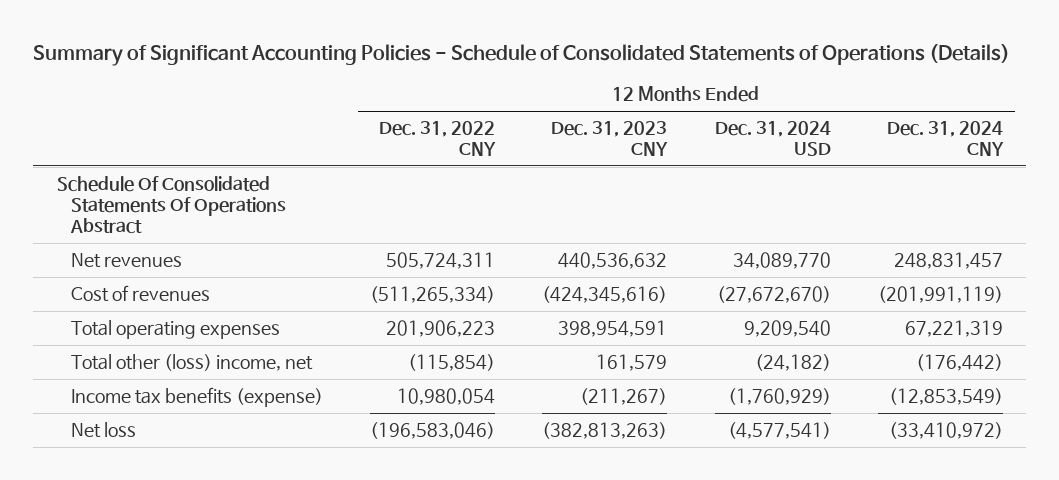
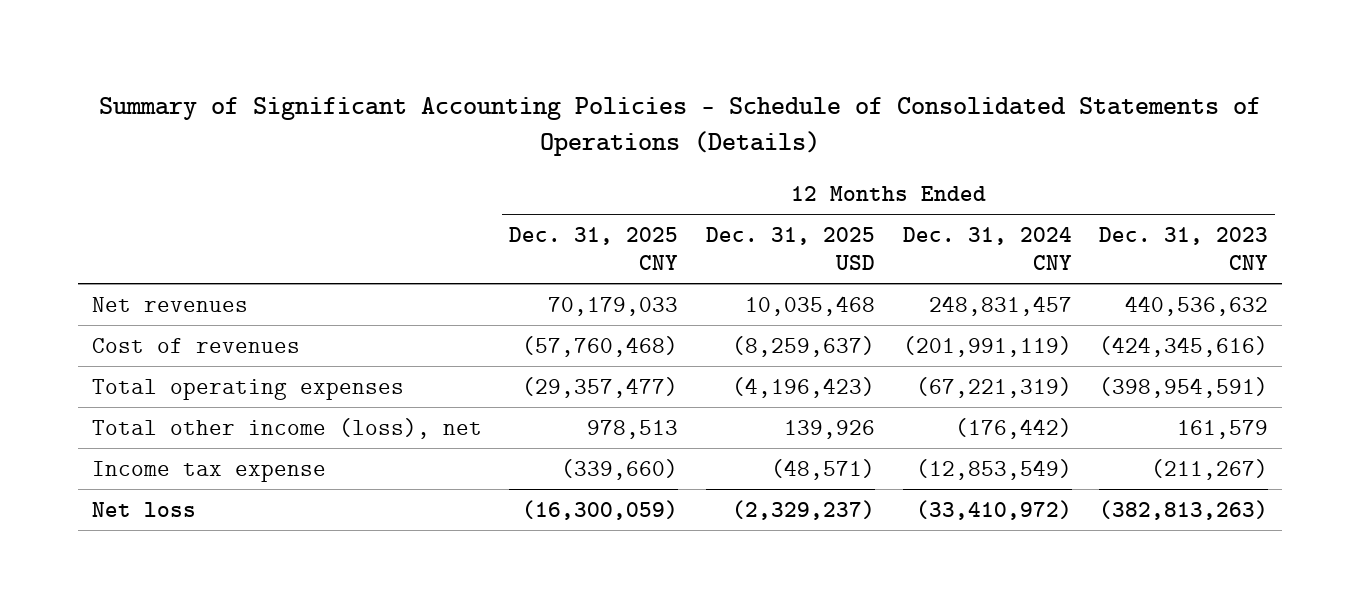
- | 12 Months Ended Dec. 31, 2022 CNY | 12 Months Ended Dec. 31, 2023 CNY | 12 Months Ended Dec. 31, 2024 USD | 12 Months Ended Dec. 31, 2024 CNY
+ | 12 Months Ended Dec. 31, 2025 CNY | 12 Months Ended Dec. 31, 2025 USD | 12 Months Ended Dec. 31, 2024 CNY | 12 Months Ended Dec. 31, 2023 CNY
- Schedule Of Consolidated Statements Of Operations Abstract
- Total operating expenses | 201,906,223 | 398,954,591 | 9,209,540 | 67,221,319
- Total other (loss) income, net | (115,854) | 161,579 | (24,182) | (176,442)
- Income tax benefits (expense) | 10,980,054 | (211,267) | (1,760,929) | (12,853,549)
+ Total operating expenses | (29,357,477) | (4,196,423) | (67,221,319) | (398,954,591)
+ Total other income (loss), net | 978,513 | 139,926 | (176,442) | 161,579
+ Income tax expense | (339,660) | (48,571) | (12,853,549) | (211,267)

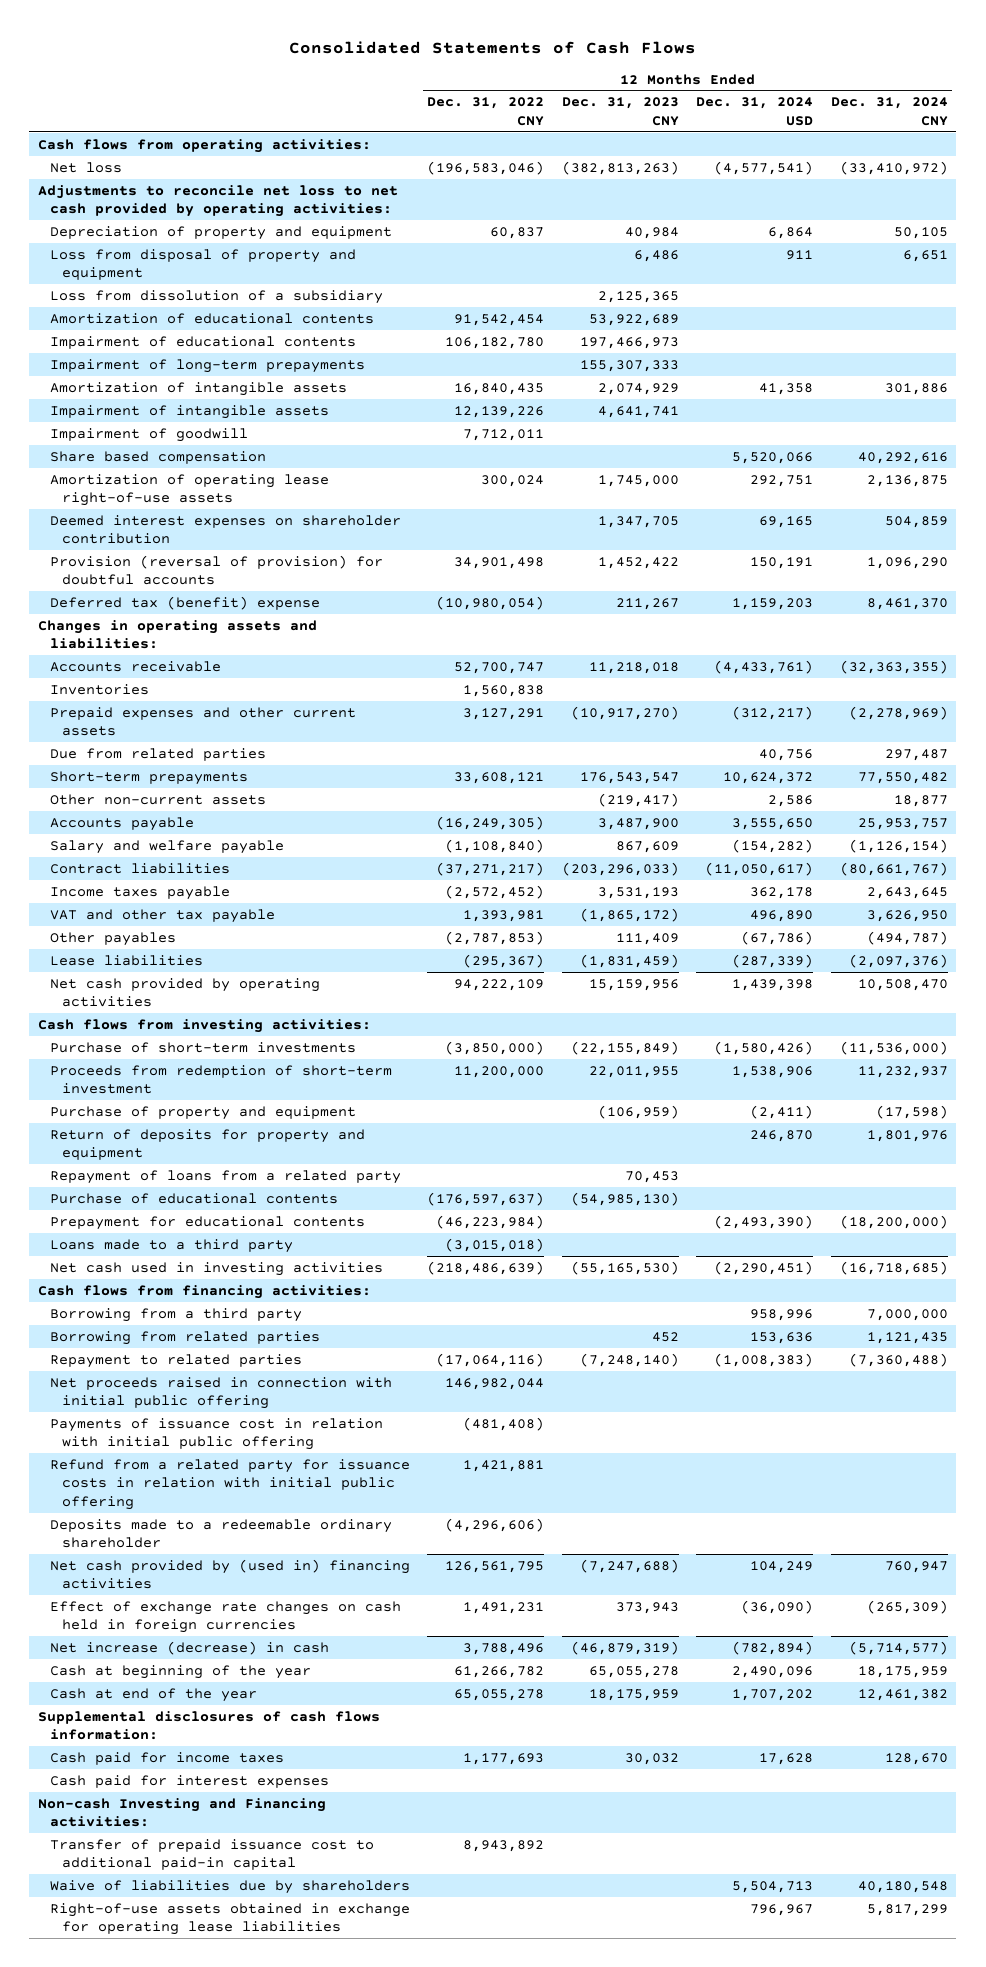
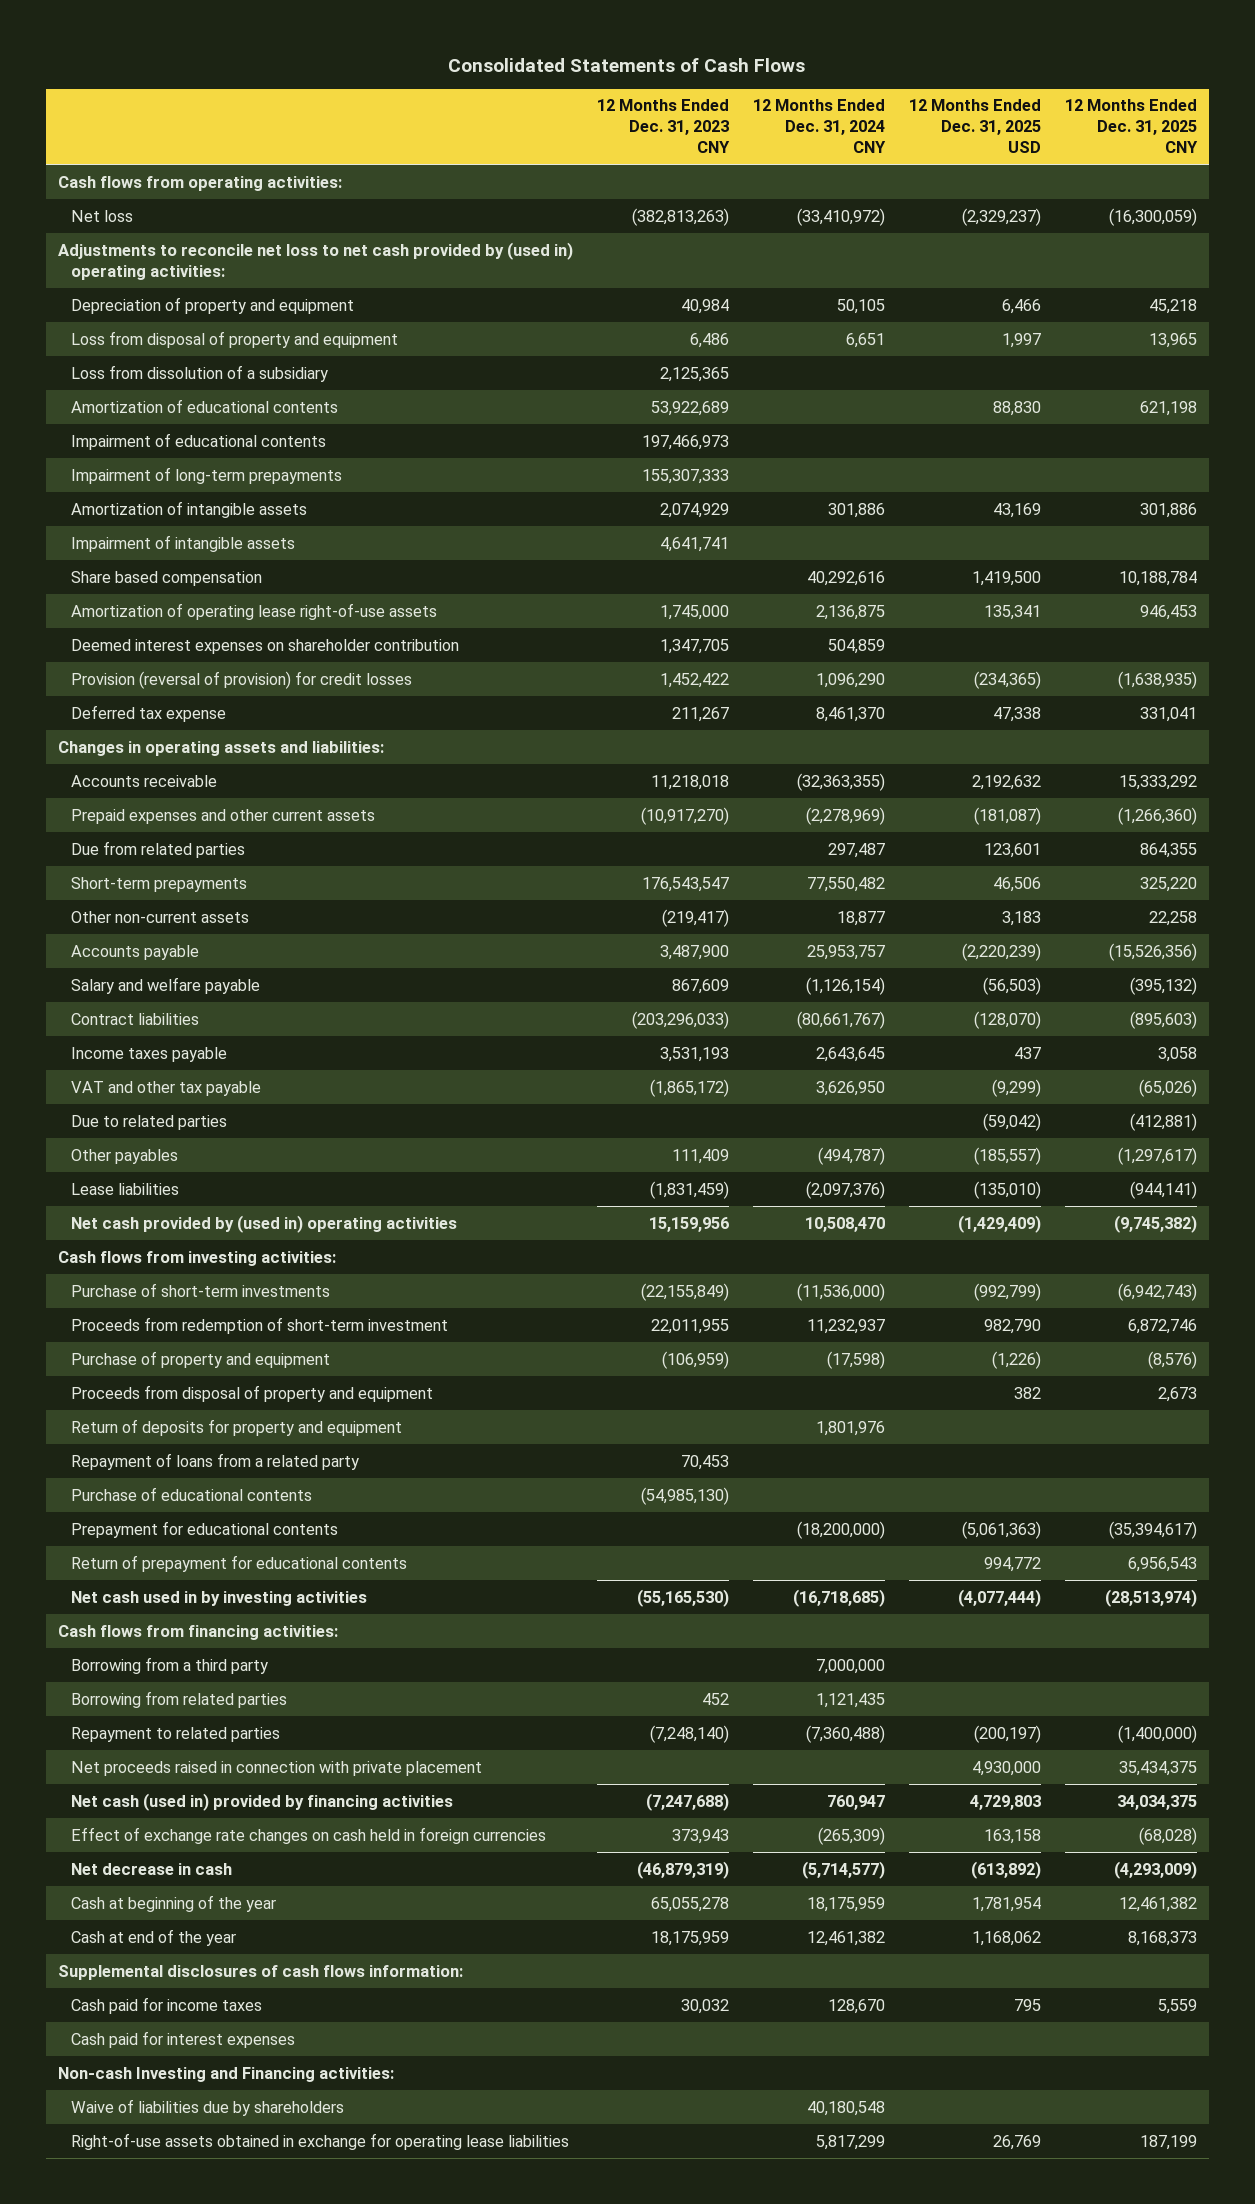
- | 12 Months Ended Dec. 31, 2022 CNY | 12 Months Ended Dec. 31, 2023 CNY | 12 Months Ended Dec. 31, 2024 USD | 12 Months Ended Dec. 31, 2024 CNY
+ | 12 Months Ended Dec. 31, 2023 CNY | 12 Months Ended Dec. 31, 2024 CNY | 12 Months Ended Dec. 31, 2025 USD | 12 Months Ended Dec. 31, 2025 CNY
- Adjustments to reconcile net loss to net cash provided by operating activities:
+ Adjustments to reconcile net loss to net cash provided by (used in) operating activities:
- Impairment of goodwill | 7,712,011 | | |
- Provision (reversal of provision) for doubtful accounts | 34,901,498 | 1,452,422 | 150,191 | 1,096,290
- Deferred tax (benefit) expense | (10,980,054) | 211,267 | 1,159,203 | 8,461,370
+ Provision (reversal of provision) for credit losses | 1,452,422 | 1,096,290 | (234,365) | (1,638,935)
+ Deferred tax expense | 211,267 | 8,461,370 | 47,338 | 331,041
- Inventories | 1,560,838 | | |
+ Due to related parties | | | (59,042) | (412,881)
- Net cash provided by operating activities | 94,222,109 | 15,159,956 | 1,439,398 | 10,508,470
+ Net cash provided by (used in) operating activities | 15,159,956 | 10,508,470 | (1,429,409) | (9,745,382)
+ Proceeds from disposal of property and equipment | | | 382 | 2,673
- Loans made to a third party | (3,015,018) | | |
- Net cash used in investing activities | (218,486,639) | (55,165,530) | (2,290,451) | (16,718,685)
+ Return of prepayment for educational contents | | | 994,772 | 6,956,543
+ Net cash used in by investing activities | (55,165,530) | (16,718,685) | (4,077,444) | (28,513,974)
- Net proceeds raised in connection with initial public offering | 146,982,044 | | |
- Payments of issuance cost in relation with initial public offering | (481,408) | | |
- Refund from a related party for issuance costs in relation with initial public offering | 1,421,881 | | |
- Deposits made to a redeemable ordinary shareholder | (4,296,606) | | |
- Net cash provided by (used in) financing activities | 126,561,795 | (7,247,688) | 104,249 | 760,947
+ Net proceeds raised in connection with private placement | | | 4,930,000 | 35,434,375
+ Net cash (used in) provided by financing activities | (7,247,688) | 760,947 | 4,729,803 | 34,034,375
- Net increase (decrease) in cash | 3,788,496 | (46,879,319) | (782,894) | (5,714,577)
+ Net decrease in cash | (46,879,319) | (5,714,577) | (613,892) | (4,293,009)
- Transfer of prepaid issuance cost to additional paid-in capital | 8,943,892 | | |

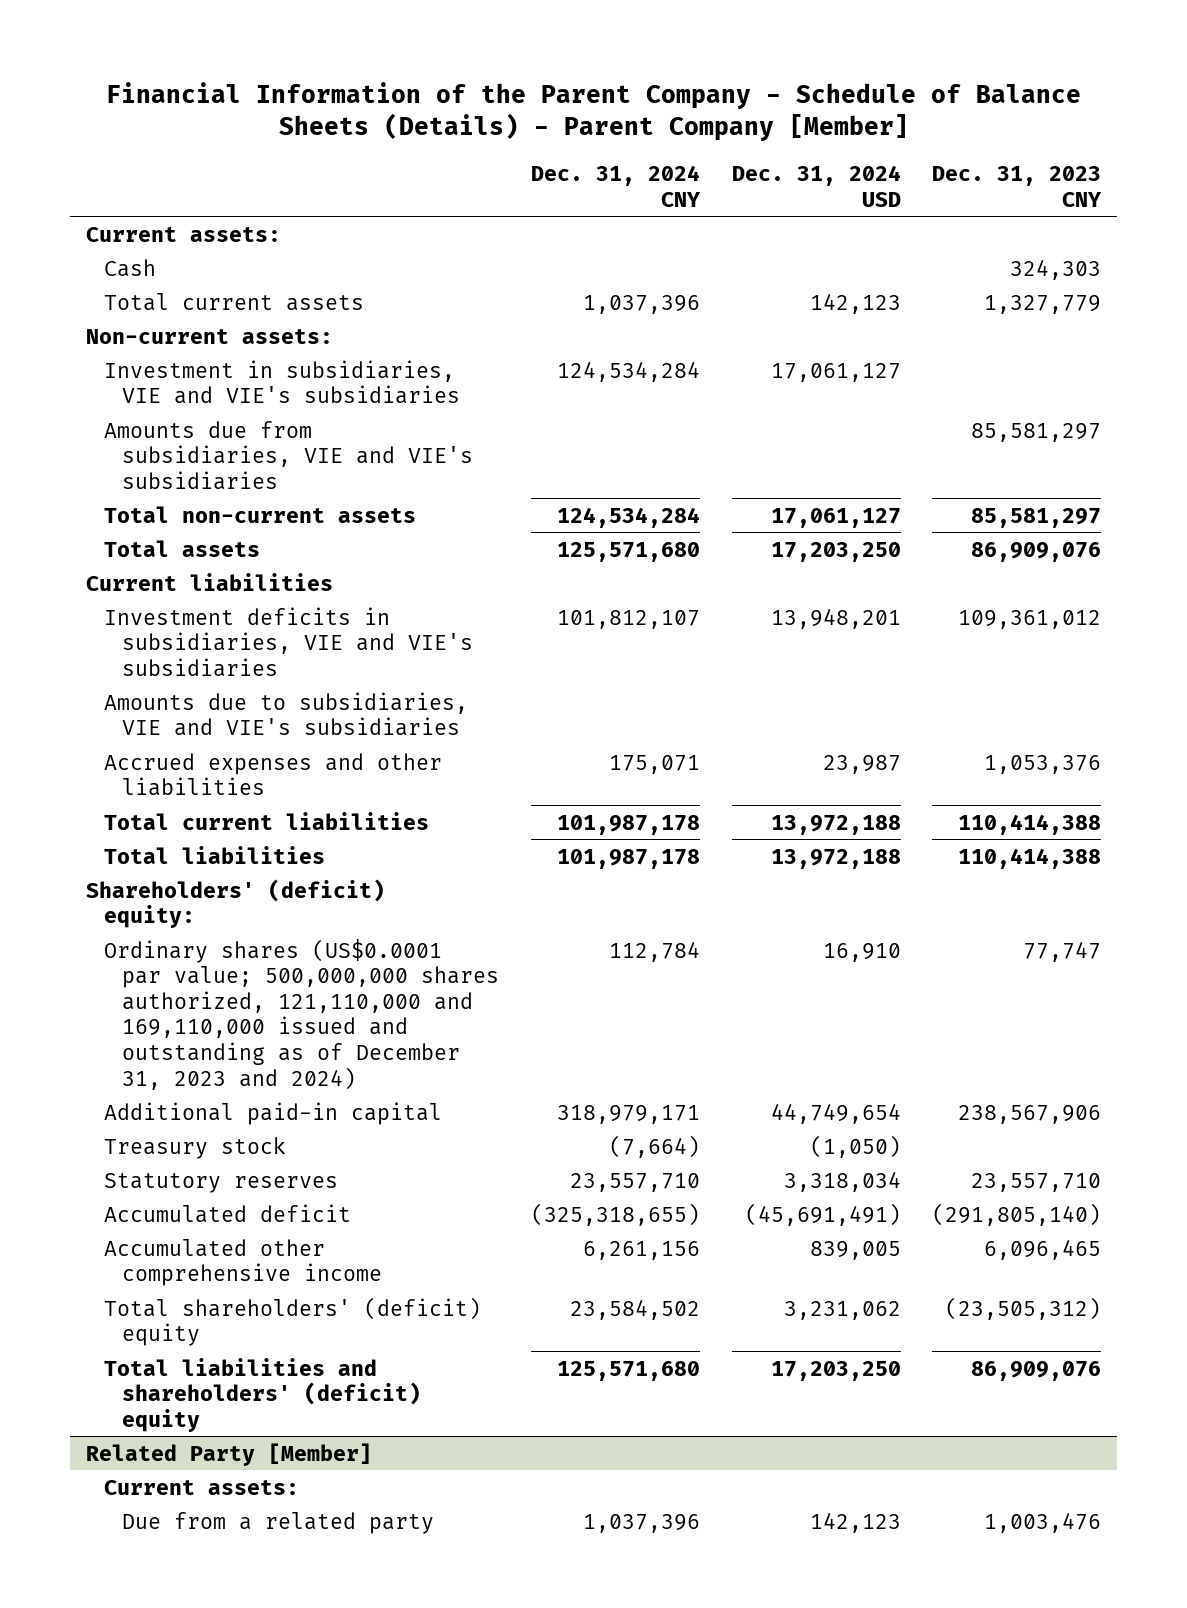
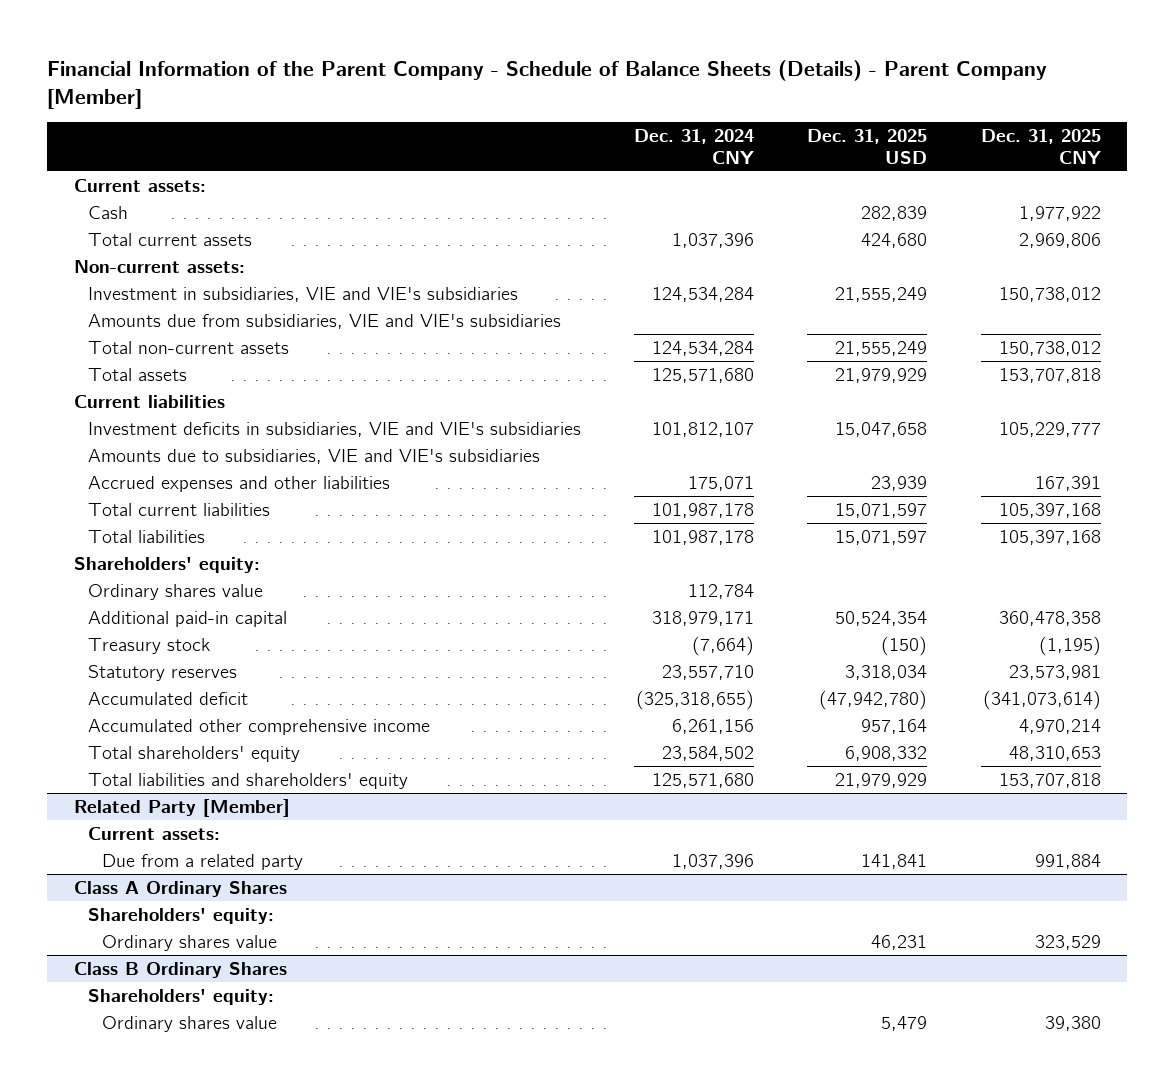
- | Dec. 31, 2024 CNY | Dec. 31, 2024 USD | Dec. 31, 2023 CNY
+ | Dec. 31, 2024 CNY | Dec. 31, 2025 USD | Dec. 31, 2025 CNY
- Shareholders' (deficit) equity:
- Ordinary shares (US$0.0001 par value; 500,000,000 shares authorized, 121,110,000 and 169,110,000 issued and outstanding as of December 31, 2023 and 2024) | 112,784 | 16,910 | 77,747
+ Shareholders' equity:
+ Ordinary shares value | 112,784 | |
- Total shareholders' (deficit) equity | 23,584,502 | 3,231,062 | (23,505,312)
- Total liabilities and shareholders' (deficit) equity | 125,571,680 | 17,203,250 | 86,909,076
+ Total shareholders' equity | 23,584,502 | 6,908,332 | 48,310,653
+ Total liabilities and shareholders' equity | 125,571,680 | 21,979,929 | 153,707,818
+ Class A Ordinary Shares
+ Shareholders' equity:
+ Ordinary shares value | | 46,231 | 323,529
+ Class B Ordinary Shares
+ Shareholders' equity:
+ Ordinary shares value | | 5,479 | 39,380

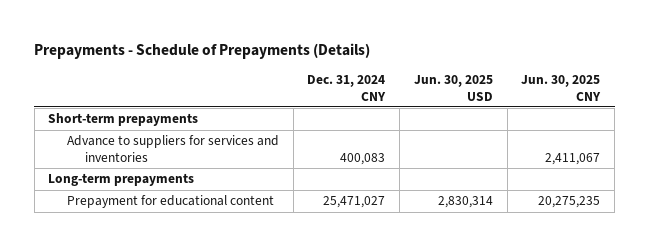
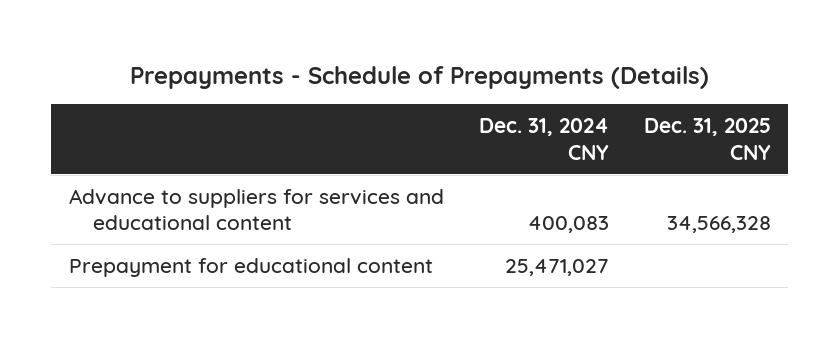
- | Dec. 31, 2024 CNY | Jun. 30, 2025 USD | Jun. 30, 2025 CNY
+ | Dec. 31, 2024 CNY | Dec. 31, 2025 CNY
- Short-term prepayments
- Advance to suppliers for services and inventories | 400,083 | | 2,411,067
- Long-term prepayments
+ Advance to suppliers for services and educational content | 400,083 | 34,566,328

